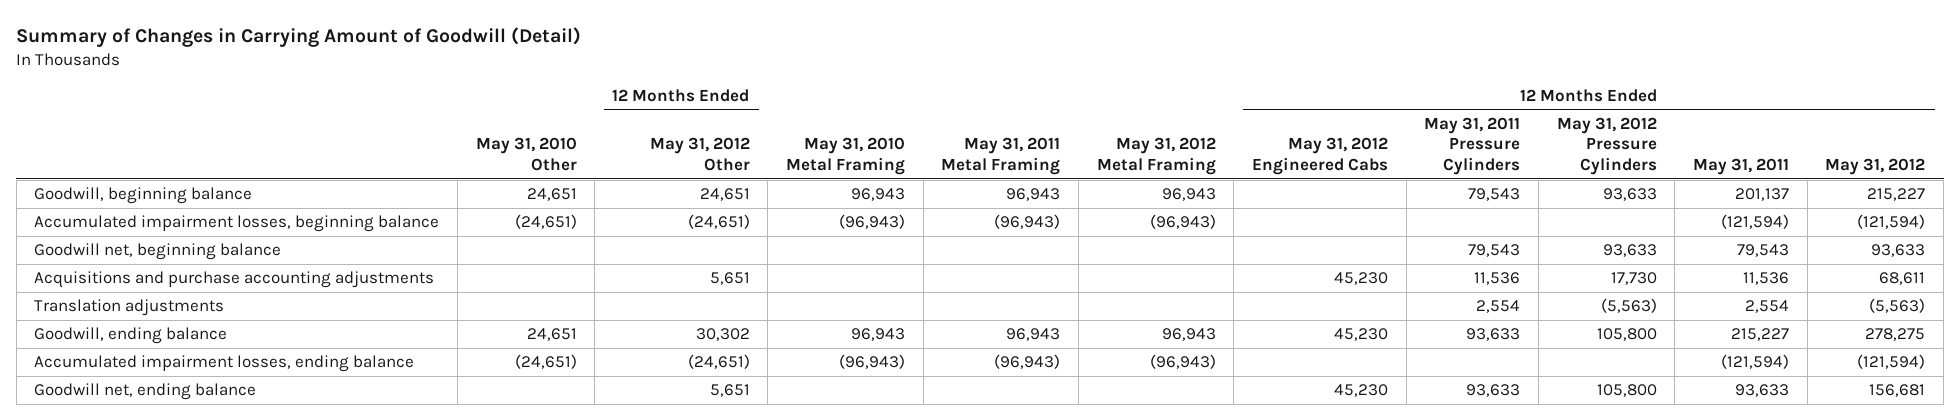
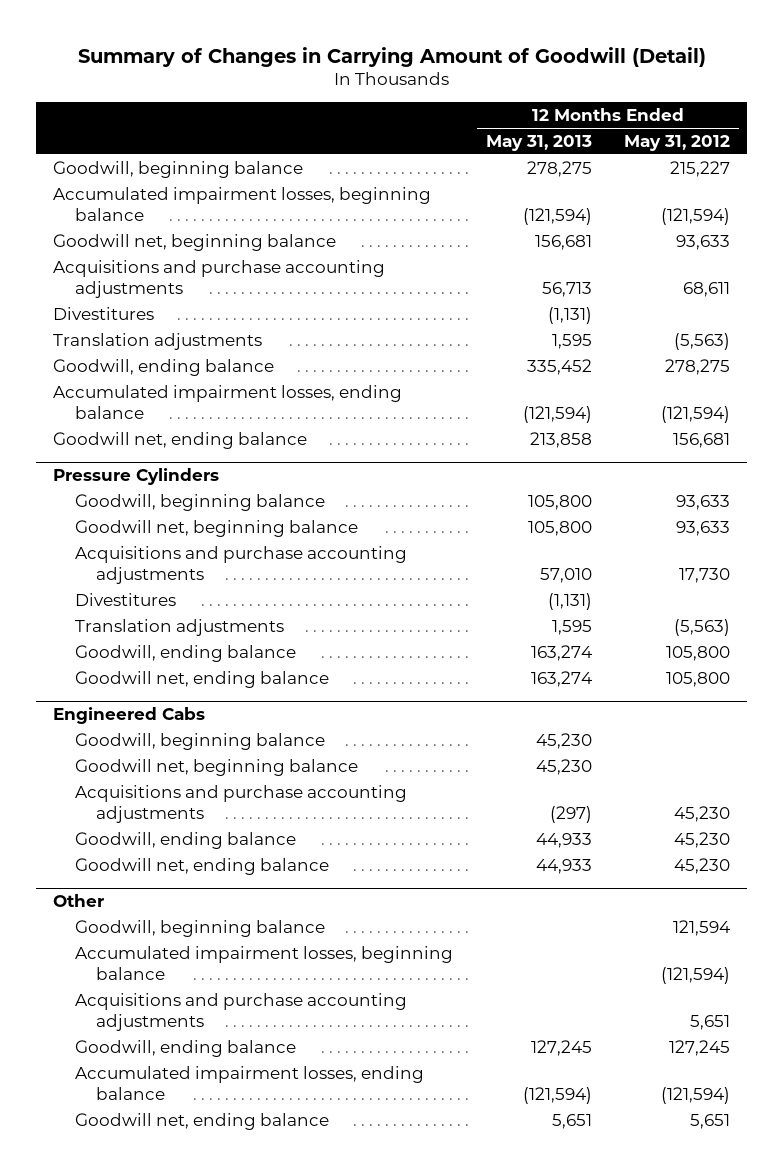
- | May 31, 2010 Other | 12 Months Ended May 31, 2012 Other | May 31, 2010 Metal Framing | May 31, 2011 Metal Framing | May 31, 2012 Metal Framing | 12 Months Ended May 31, 2012 Engineered Cabs | 12 Months Ended May 31, 2011 Pressure Cylinders | 12 Months Ended May 31, 2012 Pressure Cylinders | 12 Months Ended May 31, 2011 | 12 Months Ended May 31, 2012
+ | 12 Months Ended May 31, 2013 | 12 Months Ended May 31, 2012
+ Divestitures | (1,131) |
+ Pressure Cylinders
+ Goodwill, beginning balance | 105,800 | 93,633
+ Goodwill net, beginning balance | 105,800 | 93,633
+ Acquisitions and purchase accounting adjustments | 57,010 | 17,730
+ Divestitures | (1,131) |
+ Translation adjustments | 1,595 | (5,563)
+ Goodwill, ending balance | 163,274 | 105,800
+ Goodwill net, ending balance | 163,274 | 105,800
+ Engineered Cabs
+ Goodwill, beginning balance | 45,230 |
+ Goodwill net, beginning balance | 45,230 |
+ Acquisitions and purchase accounting adjustments | (297) | 45,230
+ Goodwill, ending balance | 44,933 | 45,230
+ Goodwill net, ending balance | 44,933 | 45,230
+ Other
+ Goodwill, beginning balance | | 121,594
+ Accumulated impairment losses, beginning balance | | (121,594)
+ Acquisitions and purchase accounting adjustments | | 5,651
+ Goodwill, ending balance | 127,245 | 127,245
+ Accumulated impairment losses, ending balance | (121,594) | (121,594)
+ Goodwill net, ending balance | 5,651 | 5,651

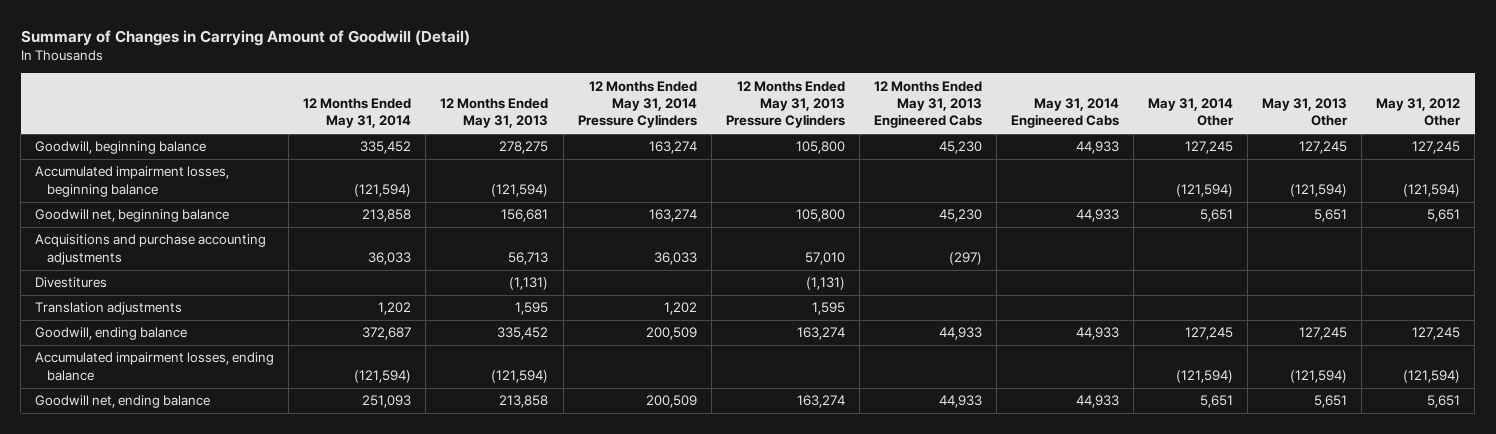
- | 12 Months Ended May 31, 2013 | 12 Months Ended May 31, 2012
+ | 12 Months Ended May 31, 2014 | 12 Months Ended May 31, 2013 | 12 Months Ended May 31, 2014 Pressure Cylinders | 12 Months Ended May 31, 2013 Pressure Cylinders | 12 Months Ended May 31, 2013 Engineered Cabs | May 31, 2014 Engineered Cabs | May 31, 2014 Other | May 31, 2013 Other | May 31, 2012 Other
- Pressure Cylinders
- Goodwill, beginning balance | 105,800 | 93,633
- Goodwill net, beginning balance | 105,800 | 93,633
- Acquisitions and purchase accounting adjustments | 57,010 | 17,730
- Divestitures | (1,131) |
- Translation adjustments | 1,595 | (5,563)
- Goodwill, ending balance | 163,274 | 105,800
- Goodwill net, ending balance | 163,274 | 105,800
- Engineered Cabs
- Goodwill, beginning balance | 45,230 |
- Goodwill net, beginning balance | 45,230 |
- Acquisitions and purchase accounting adjustments | (297) | 45,230
- Goodwill, ending balance | 44,933 | 45,230
- Goodwill net, ending balance | 44,933 | 45,230
- Other
- Goodwill, beginning balance | | 121,594
- Accumulated impairment losses, beginning balance | | (121,594)
- Acquisitions and purchase accounting adjustments | | 5,651
- Goodwill, ending balance | 127,245 | 127,245
- Accumulated impairment losses, ending balance | (121,594) | (121,594)
- Goodwill net, ending balance | 5,651 | 5,651

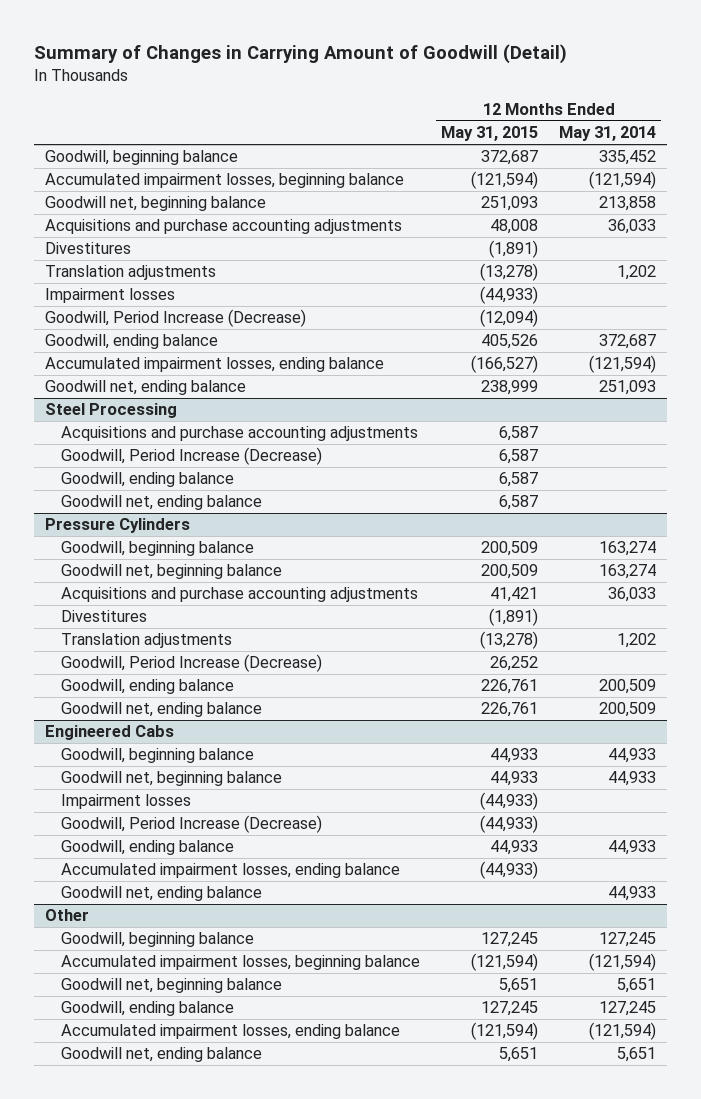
- | 12 Months Ended May 31, 2014 | 12 Months Ended May 31, 2013 | 12 Months Ended May 31, 2014 Pressure Cylinders | 12 Months Ended May 31, 2013 Pressure Cylinders | 12 Months Ended May 31, 2013 Engineered Cabs | May 31, 2014 Engineered Cabs | May 31, 2014 Other | May 31, 2013 Other | May 31, 2012 Other
+ | 12 Months Ended May 31, 2015 | 12 Months Ended May 31, 2014
+ Impairment losses | (44,933) |
+ Goodwill, Period Increase (Decrease) | (12,094) |
+ Steel Processing
+ Acquisitions and purchase accounting adjustments | 6,587 |
+ Goodwill, Period Increase (Decrease) | 6,587 |
+ Goodwill, ending balance | 6,587 |
+ Goodwill net, ending balance | 6,587 |
+ Pressure Cylinders
+ Goodwill, beginning balance | 200,509 | 163,274
+ Goodwill net, beginning balance | 200,509 | 163,274
+ Acquisitions and purchase accounting adjustments | 41,421 | 36,033
+ Divestitures | (1,891) |
+ Translation adjustments | (13,278) | 1,202
+ Goodwill, Period Increase (Decrease) | 26,252 |
+ Goodwill, ending balance | 226,761 | 200,509
+ Goodwill net, ending balance | 226,761 | 200,509
+ Engineered Cabs
+ Goodwill, beginning balance | 44,933 | 44,933
+ Goodwill net, beginning balance | 44,933 | 44,933
+ Impairment losses | (44,933) |
+ Goodwill, Period Increase (Decrease) | (44,933) |
+ Goodwill, ending balance | 44,933 | 44,933
+ Accumulated impairment losses, ending balance | (44,933) |
+ Goodwill net, ending balance | | 44,933
+ Other
+ Goodwill, beginning balance | 127,245 | 127,245
+ Accumulated impairment losses, beginning balance | (121,594) | (121,594)
+ Goodwill net, beginning balance | 5,651 | 5,651
+ Goodwill, ending balance | 127,245 | 127,245
+ Accumulated impairment losses, ending balance | (121,594) | (121,594)
+ Goodwill net, ending balance | 5,651 | 5,651

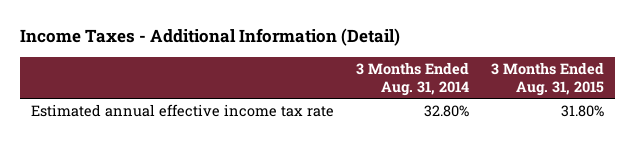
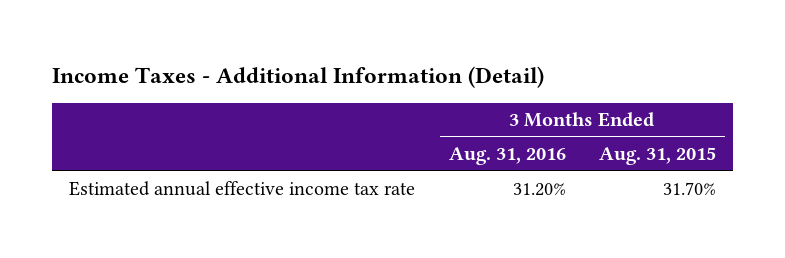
- | 3 Months Ended Aug. 31, 2014 | 3 Months Ended Aug. 31, 2015
+ | 3 Months Ended Aug. 31, 2016 | 3 Months Ended Aug. 31, 2015
- Estimated annual effective income tax rate | 32.80% | 31.80%
+ Estimated annual effective income tax rate | 31.20% | 31.70%

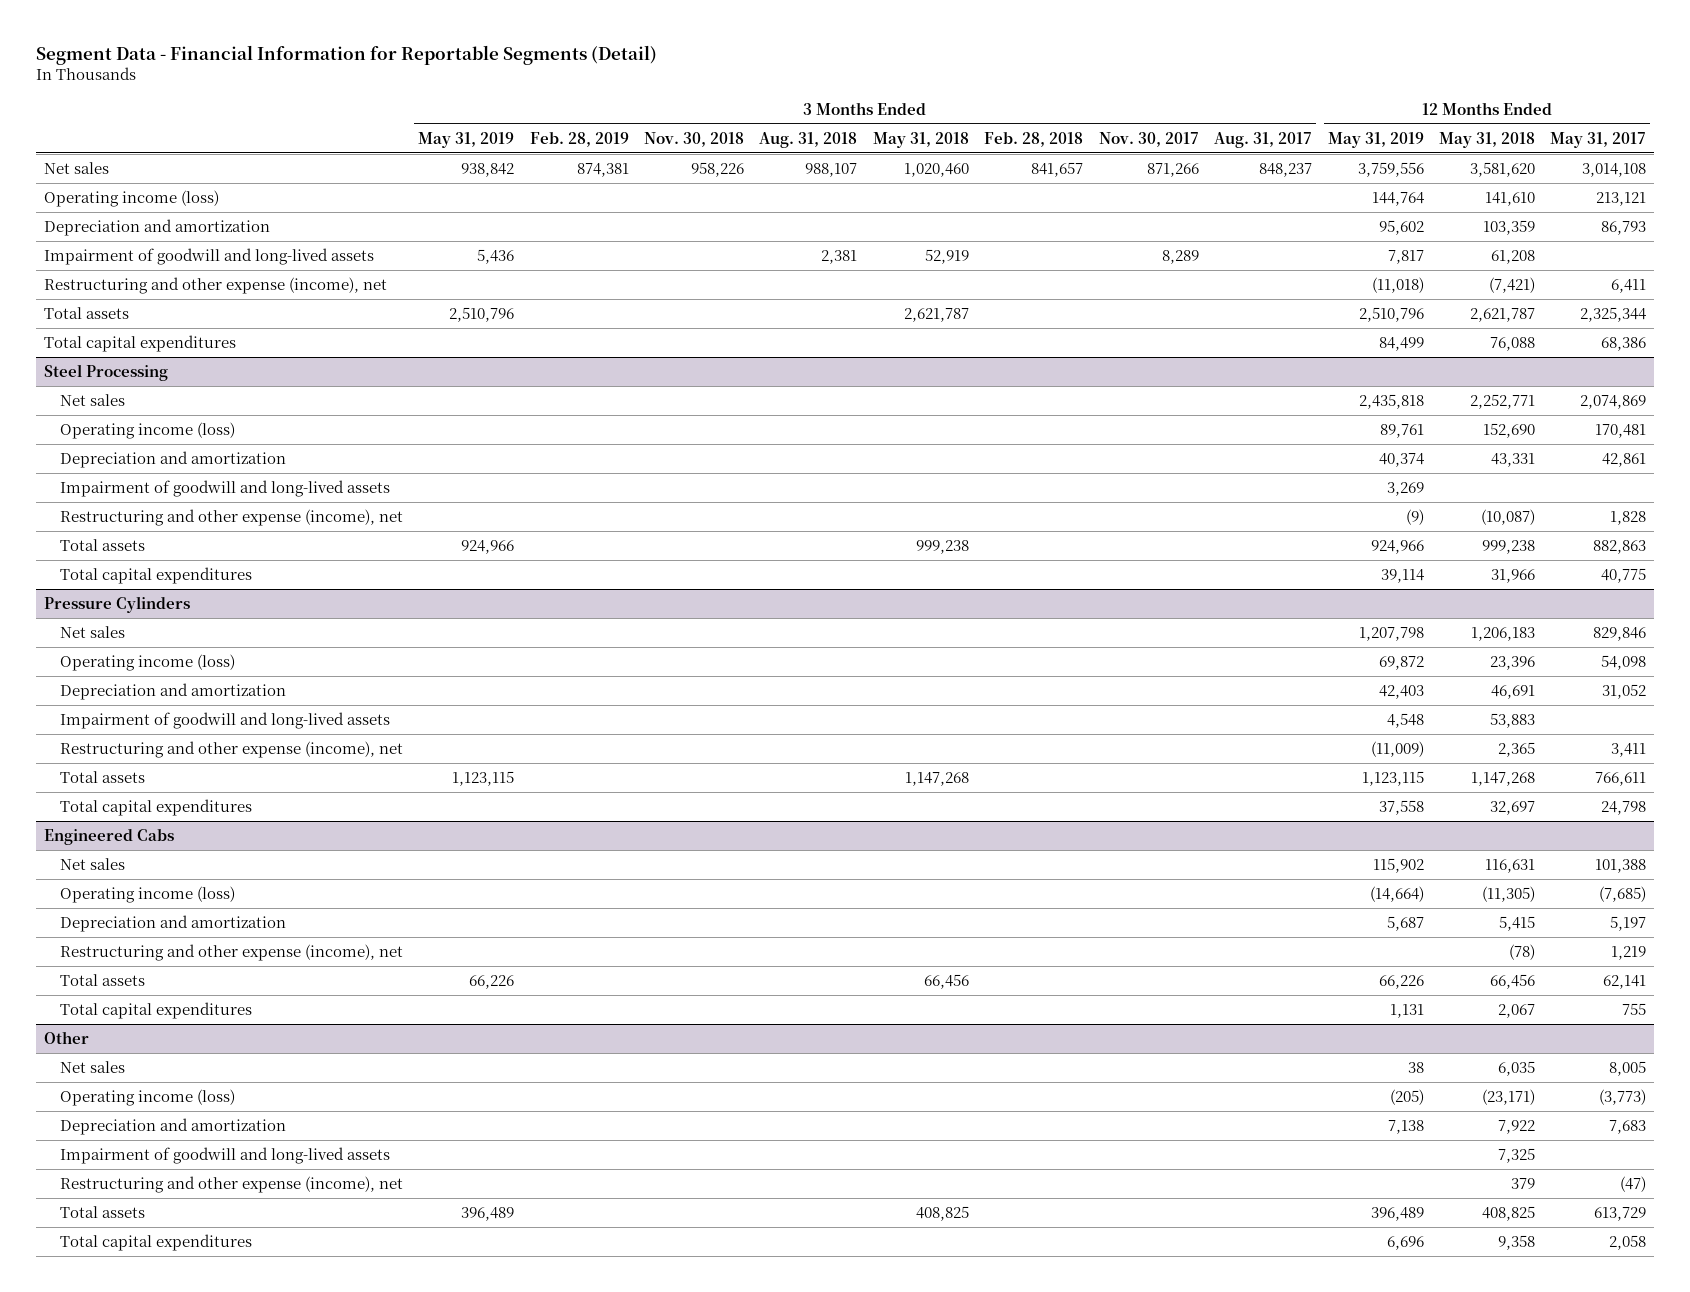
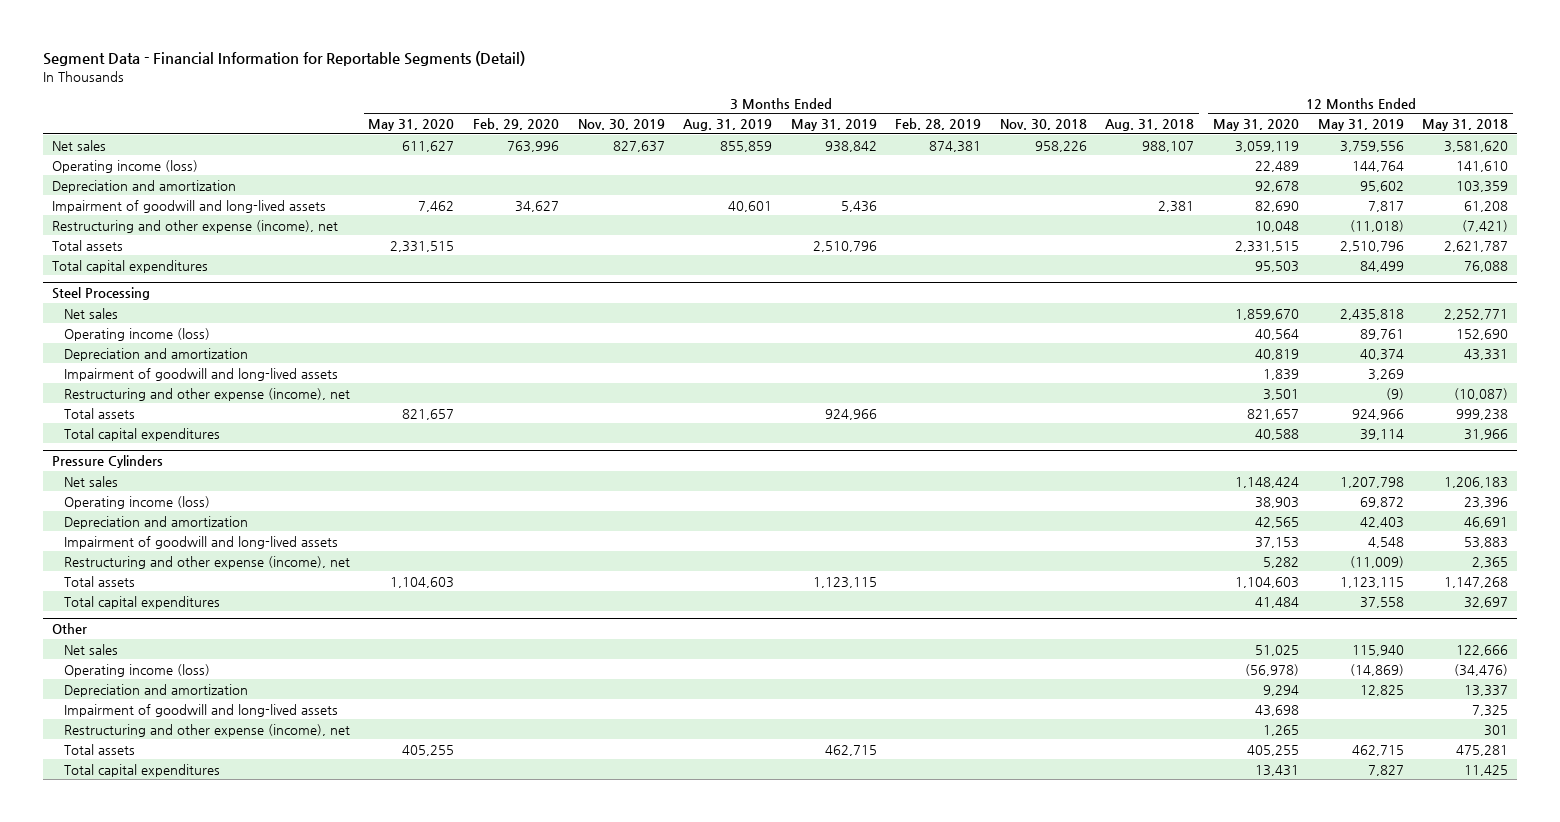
- | 3 Months Ended May 31, 2019 | 3 Months Ended Feb. 28, 2019 | 3 Months Ended Nov. 30, 2018 | 3 Months Ended Aug. 31, 2018 | 3 Months Ended May 31, 2018 | 3 Months Ended Feb. 28, 2018 | 3 Months Ended Nov. 30, 2017 | 3 Months Ended Aug. 31, 2017 | 12 Months Ended May 31, 2019 | 12 Months Ended May 31, 2018 | 12 Months Ended May 31, 2017
+ | 3 Months Ended May 31, 2020 | 3 Months Ended Feb. 29, 2020 | 3 Months Ended Nov. 30, 2019 | 3 Months Ended Aug. 31, 2019 | 3 Months Ended May 31, 2019 | 3 Months Ended Feb. 28, 2019 | 3 Months Ended Nov. 30, 2018 | 3 Months Ended Aug. 31, 2018 | 12 Months Ended May 31, 2020 | 12 Months Ended May 31, 2019 | 12 Months Ended May 31, 2018
- Engineered Cabs
- Net sales | | | | | | | | | 115,902 | 116,631 | 101,388
- Operating income (loss) | | | | | | | | | (14,664) | (11,305) | (7,685)
- Depreciation and amortization | | | | | | | | | 5,687 | 5,415 | 5,197
- Restructuring and other expense (income), net | | | | | | | | | | (78) | 1,219
- Total assets | 66,226 | | | | 66,456 | | | | 66,226 | 66,456 | 62,141
- Total capital expenditures | | | | | | | | | 1,131 | 2,067 | 755
@ Other
- Net sales | | | | | | | | | 38 | 6,035 | 8,005
- Operating income (loss) | | | | | | | | | (205) | (23,171) | (3,773)
- Depreciation and amortization | | | | | | | | | 7,138 | 7,922 | 7,683
+ Net sales | | | | | | | | | 51,025 | 115,940 | 122,666
+ Operating income (loss) | | | | | | | | | (56,978) | (14,869) | (34,476)
+ Depreciation and amortization | | | | | | | | | 9,294 | 12,825 | 13,337
- Restructuring and other expense (income), net | | | | | | | | | | 379 | (47)
- Total assets | 396,489 | | | | 408,825 | | | | 396,489 | 408,825 | 613,729
- Total capital expenditures | | | | | | | | | 6,696 | 9,358 | 2,058
+ Restructuring and other expense (income), net | | | | | | | | | 1,265 | | 301
+ Total assets | 405,255 | | | | 462,715 | | | | 405,255 | 462,715 | 475,281
+ Total capital expenditures | | | | | | | | | 13,431 | 7,827 | 11,425

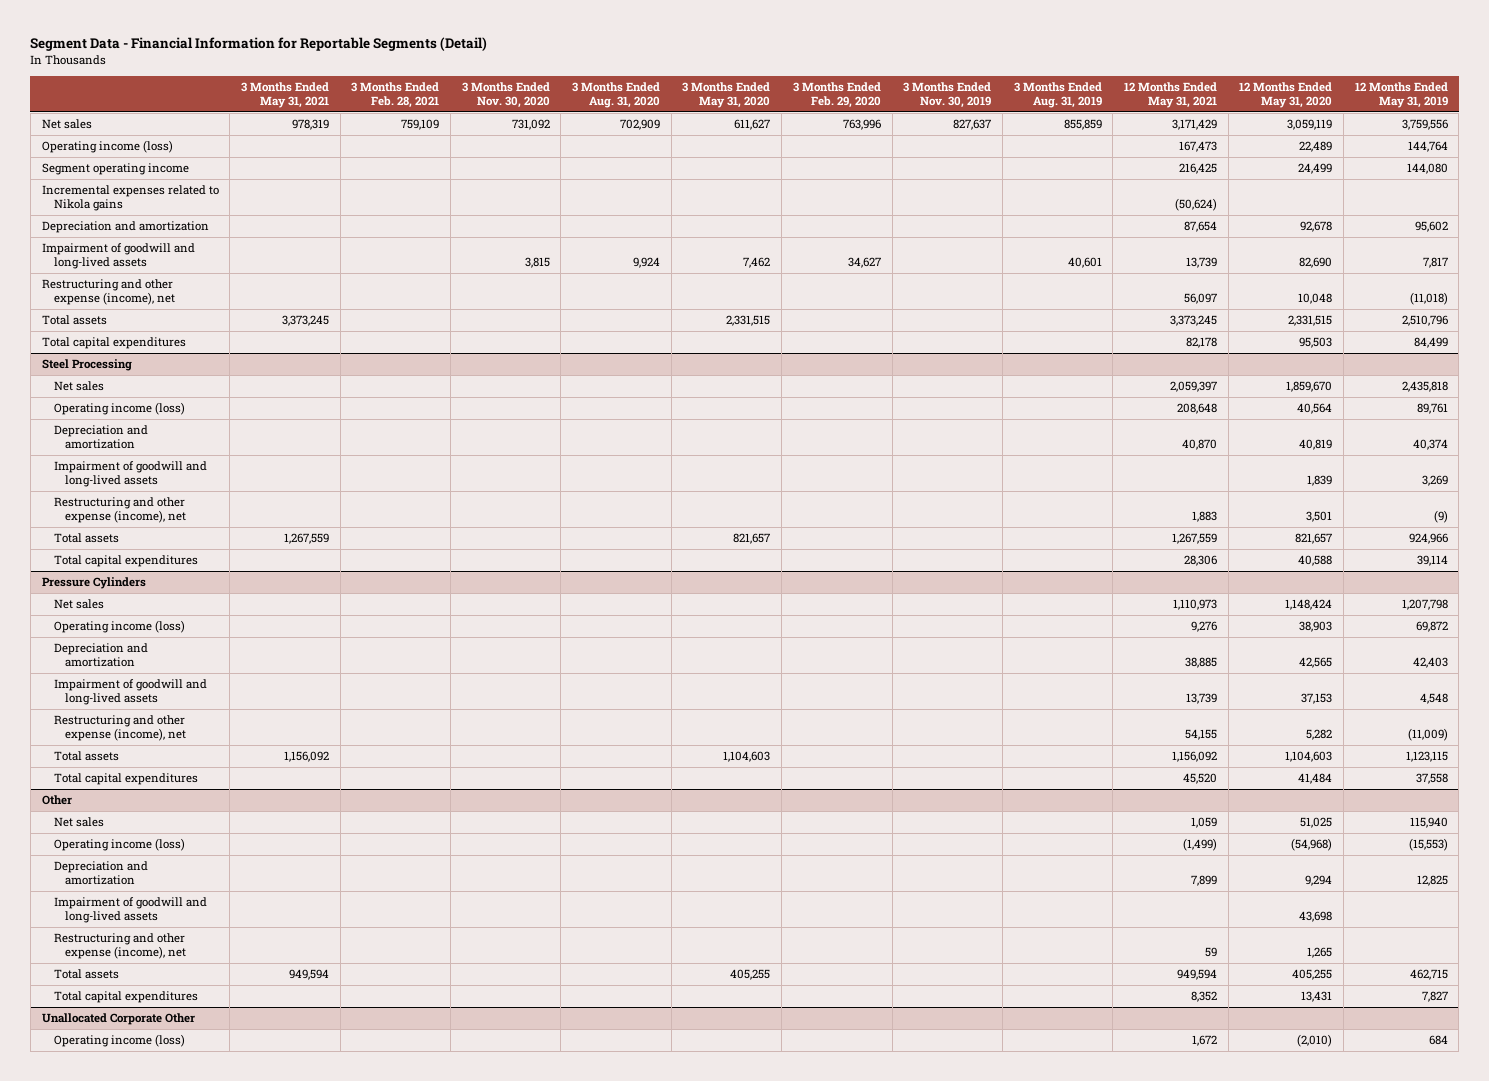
- | 3 Months Ended May 31, 2020 | 3 Months Ended Feb. 29, 2020 | 3 Months Ended Nov. 30, 2019 | 3 Months Ended Aug. 31, 2019 | 3 Months Ended May 31, 2019 | 3 Months Ended Feb. 28, 2019 | 3 Months Ended Nov. 30, 2018 | 3 Months Ended Aug. 31, 2018 | 12 Months Ended May 31, 2020 | 12 Months Ended May 31, 2019 | 12 Months Ended May 31, 2018
+ | 3 Months Ended May 31, 2021 | 3 Months Ended Feb. 28, 2021 | 3 Months Ended Nov. 30, 2020 | 3 Months Ended Aug. 31, 2020 | 3 Months Ended May 31, 2020 | 3 Months Ended Feb. 29, 2020 | 3 Months Ended Nov. 30, 2019 | 3 Months Ended Aug. 31, 2019 | 12 Months Ended May 31, 2021 | 12 Months Ended May 31, 2020 | 12 Months Ended May 31, 2019
+ Segment operating income | | | | | | | | | 216,425 | 24,499 | 144,080
+ Incremental expenses related to Nikola gains | | | | | | | | | (50,624) | |
@ Other
- Operating income (loss) | | | | | | | | | (56,978) | (14,869) | (34,476)
+ Operating income (loss) | | | | | | | | | (1,499) | (54,968) | (15,553)
+ Unallocated Corporate Other
+ Operating income (loss) | | | | | | | | | 1,672 | (2,010) | 684

